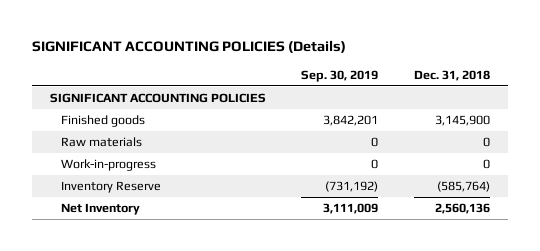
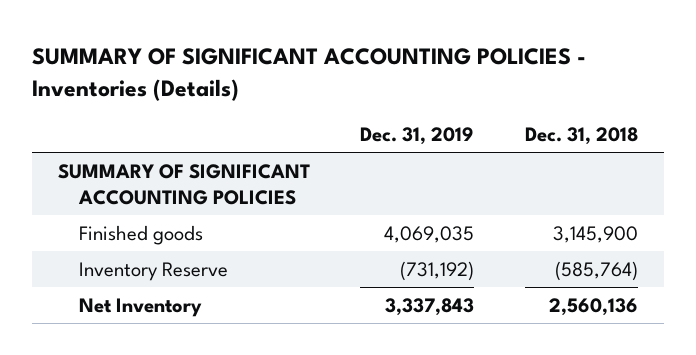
- SIGNIFICANT ACCOUNTING POLICIES (Details)
+ SUMMARY OF SIGNIFICANT ACCOUNTING POLICIES - Inventories (Details)
- | Sep. 30, 2019 | Dec. 31, 2018
+ | Dec. 31, 2019 | Dec. 31, 2018
- SIGNIFICANT ACCOUNTING POLICIES
+ SUMMARY OF SIGNIFICANT ACCOUNTING POLICIES
- Raw materials | 0 | 0
- Work-in-progress | 0 | 0

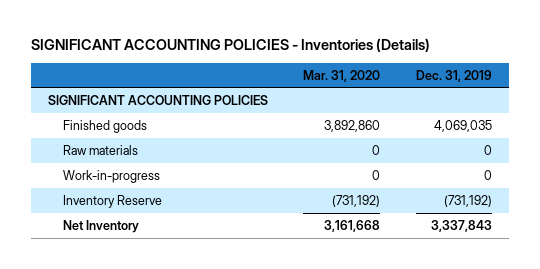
- SUMMARY OF SIGNIFICANT ACCOUNTING POLICIES - Inventories (Details)
+ SIGNIFICANT ACCOUNTING POLICIES - Inventories (Details)
- | Dec. 31, 2019 | Dec. 31, 2018
+ | Mar. 31, 2020 | Dec. 31, 2019
- SUMMARY OF SIGNIFICANT ACCOUNTING POLICIES
+ SIGNIFICANT ACCOUNTING POLICIES
+ Raw materials | 0 | 0
+ Work-in-progress | 0 | 0

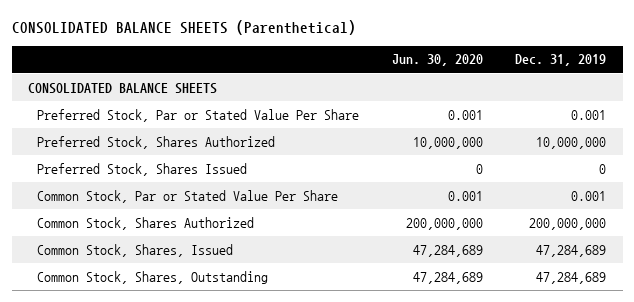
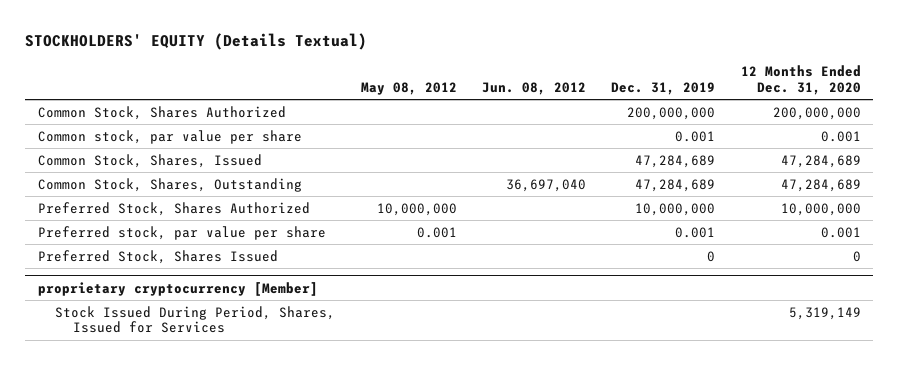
- CONSOLIDATED BALANCE SHEETS (Parenthetical)
+ STOCKHOLDERS' EQUITY (Details Textual)
- | Jun. 30, 2020 | Dec. 31, 2019
+ | May 08, 2012 | Jun. 08, 2012 | Dec. 31, 2019 | 12 Months Ended Dec. 31, 2020
- CONSOLIDATED BALANCE SHEETS
- Preferred Stock, Par or Stated Value Per Share | 0.001 | 0.001
- Common Stock, Par or Stated Value Per Share | 0.001 | 0.001
+ Common stock, par value per share | | | 0.001 | 0.001
moved down: Preferred Stock, Shares Authorized | 10,000,000 | | 10,000,000 | 10,000,000
+ Preferred stock, par value per share | 0.001 | | 0.001 | 0.001
moved down: Preferred Stock, Shares Issued | | | 0 | 0
+ proprietary cryptocurrency [Member]
+ Stock Issued During Period, Shares, Issued for Services | | | | 5,319,149

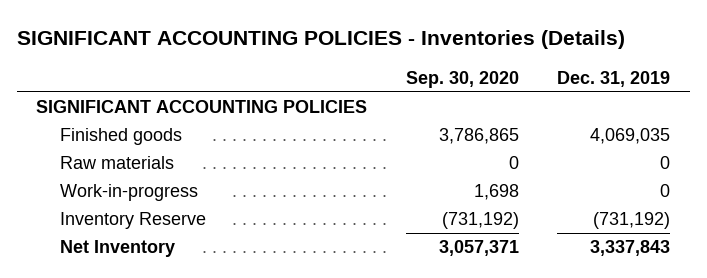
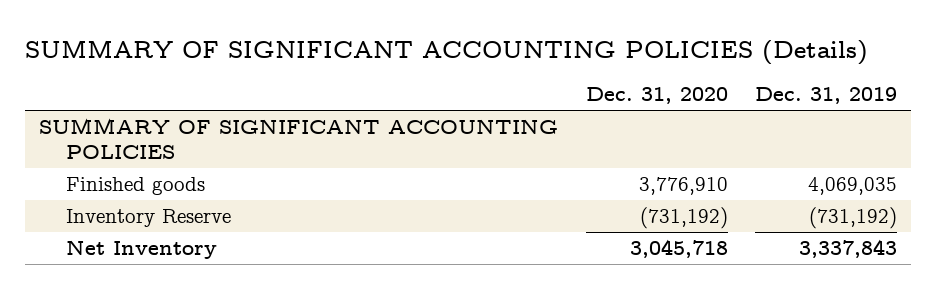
- SIGNIFICANT ACCOUNTING POLICIES - Inventories (Details)
+ SUMMARY OF SIGNIFICANT ACCOUNTING POLICIES (Details)
- | Sep. 30, 2020 | Dec. 31, 2019
+ | Dec. 31, 2020 | Dec. 31, 2019
- SIGNIFICANT ACCOUNTING POLICIES
+ SUMMARY OF SIGNIFICANT ACCOUNTING POLICIES
- Raw materials | 0 | 0
- Work-in-progress | 1,698 | 0

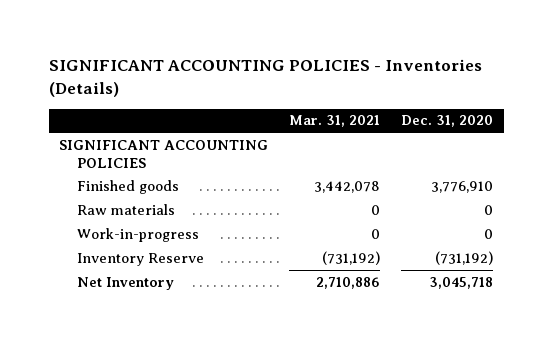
- SUMMARY OF SIGNIFICANT ACCOUNTING POLICIES (Details)
+ SIGNIFICANT ACCOUNTING POLICIES - Inventories (Details)
- | Dec. 31, 2020 | Dec. 31, 2019
+ | Mar. 31, 2021 | Dec. 31, 2020
- SUMMARY OF SIGNIFICANT ACCOUNTING POLICIES
+ SIGNIFICANT ACCOUNTING POLICIES
+ Raw materials | 0 | 0
+ Work-in-progress | 0 | 0

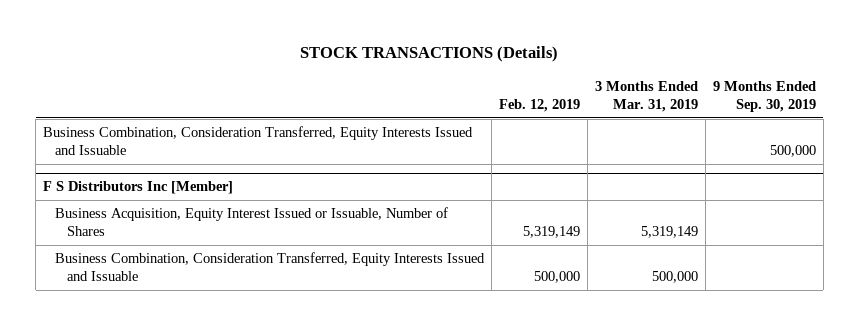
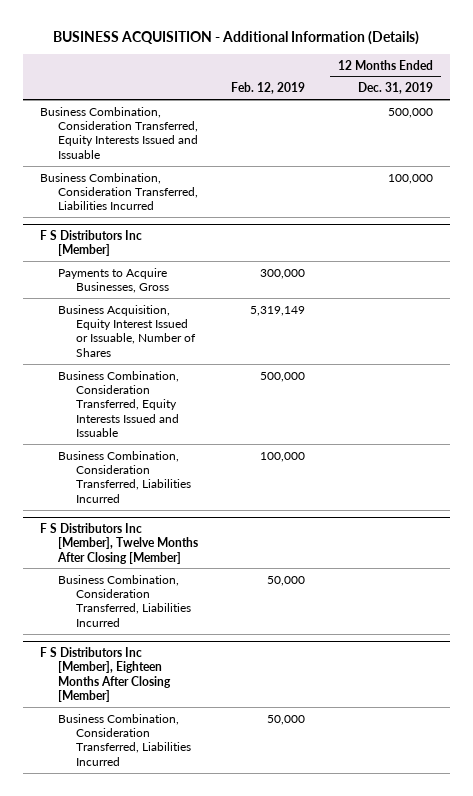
- STOCK TRANSACTIONS (Details)
+ BUSINESS ACQUISITION - Additional Information (Details)
- | Feb. 12, 2019 | 3 Months Ended Mar. 31, 2019 | 9 Months Ended Sep. 30, 2019
+ | Feb. 12, 2019 | 12 Months Ended Dec. 31, 2019
+ Business Combination, Consideration Transferred, Liabilities Incurred | | 100,000
@ F S Distributors Inc [Member]
+ Payments to Acquire Businesses, Gross | 300,000 |
+ Business Combination, Consideration Transferred, Liabilities Incurred | 100,000 |
+ F S Distributors Inc [Member], Twelve Months After Closing [Member]
+ Business Combination, Consideration Transferred, Liabilities Incurred | 50,000 |
+ F S Distributors Inc [Member], Eighteen Months After Closing [Member]
+ Business Combination, Consideration Transferred, Liabilities Incurred | 50,000 |

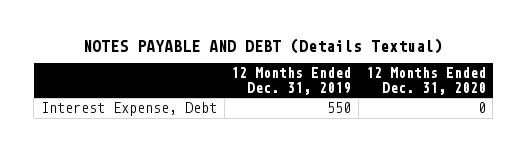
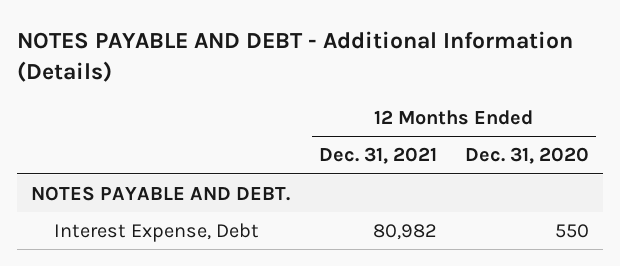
- NOTES PAYABLE AND DEBT (Details Textual)
+ NOTES PAYABLE AND DEBT - Additional Information (Details)
- | 12 Months Ended Dec. 31, 2019 | 12 Months Ended Dec. 31, 2020
+ | 12 Months Ended Dec. 31, 2021 | 12 Months Ended Dec. 31, 2020
- Interest Expense, Debt | 550 | 0
+ NOTES PAYABLE AND DEBT.
+ Interest Expense, Debt | 80,982 | 550

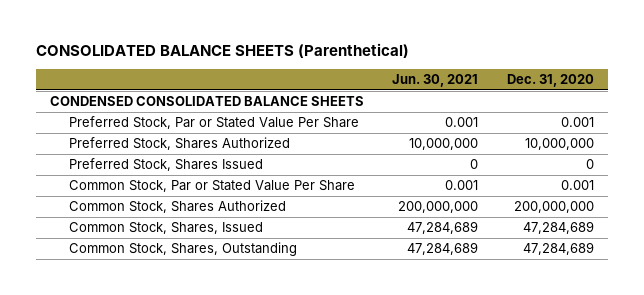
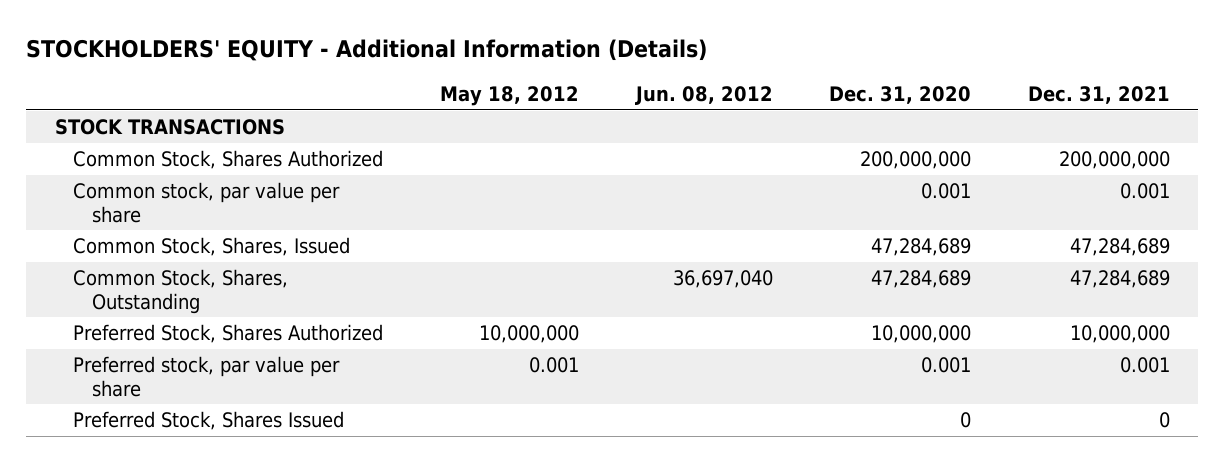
- CONSOLIDATED BALANCE SHEETS (Parenthetical)
+ STOCKHOLDERS' EQUITY - Additional Information (Details)
- | Jun. 30, 2021 | Dec. 31, 2020
+ | May 18, 2012 | Jun. 08, 2012 | Dec. 31, 2020 | Dec. 31, 2021
- CONDENSED CONSOLIDATED BALANCE SHEETS
- Preferred Stock, Par or Stated Value Per Share | 0.001 | 0.001
- Common Stock, Par or Stated Value Per Share | 0.001 | 0.001
+ STOCK TRANSACTIONS
+ Common stock, par value per share | | | 0.001 | 0.001
moved down: Preferred Stock, Shares Authorized | 10,000,000 | | 10,000,000 | 10,000,000
+ Preferred stock, par value per share | 0.001 | | 0.001 | 0.001
moved down: Preferred Stock, Shares Issued | | | 0 | 0

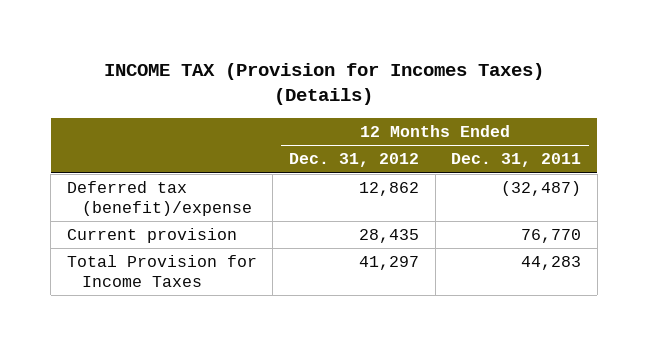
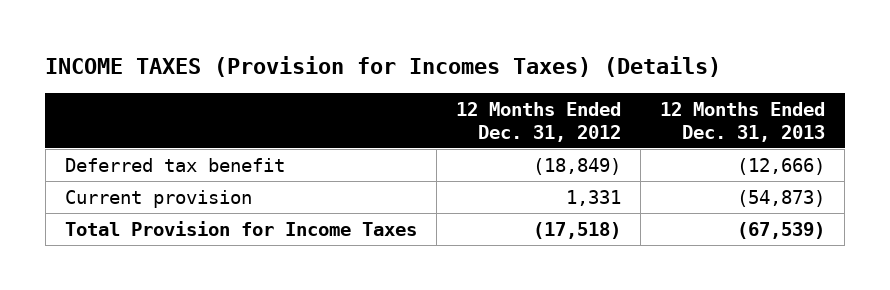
- INCOME TAX (Provision for Incomes Taxes) (Details)
+ INCOME TAXES (Provision for Incomes Taxes) (Details)
- | 12 Months Ended Dec. 31, 2012 | 12 Months Ended Dec. 31, 2011
+ | 12 Months Ended Dec. 31, 2012 | 12 Months Ended Dec. 31, 2013
- Deferred tax (benefit)/expense | 12,862 | (32,487)
- Current provision | 28,435 | 76,770
- Total Provision for Income Taxes | 41,297 | 44,283
+ Deferred tax benefit | (18,849) | (12,666)
+ Current provision | 1,331 | (54,873)
+ Total Provision for Income Taxes | (17,518) | (67,539)

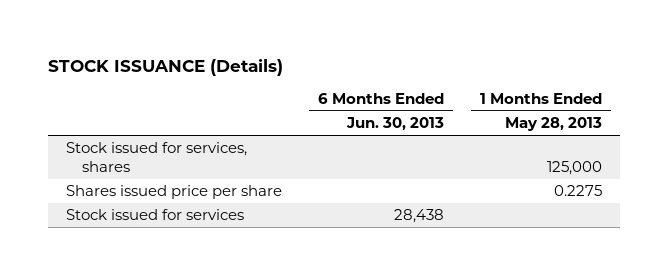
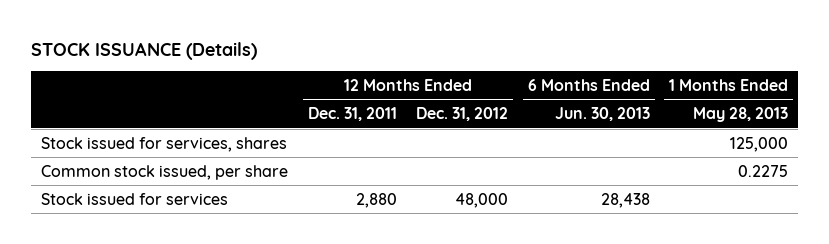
- | 6 Months Ended Jun. 30, 2013 | 1 Months Ended May 28, 2013
+ | 12 Months Ended Dec. 31, 2011 | 12 Months Ended Dec. 31, 2012 | 6 Months Ended Jun. 30, 2013 | 1 Months Ended May 28, 2013
- Shares issued price per share | | 0.2275
+ Common stock issued, per share | | | | 0.2275

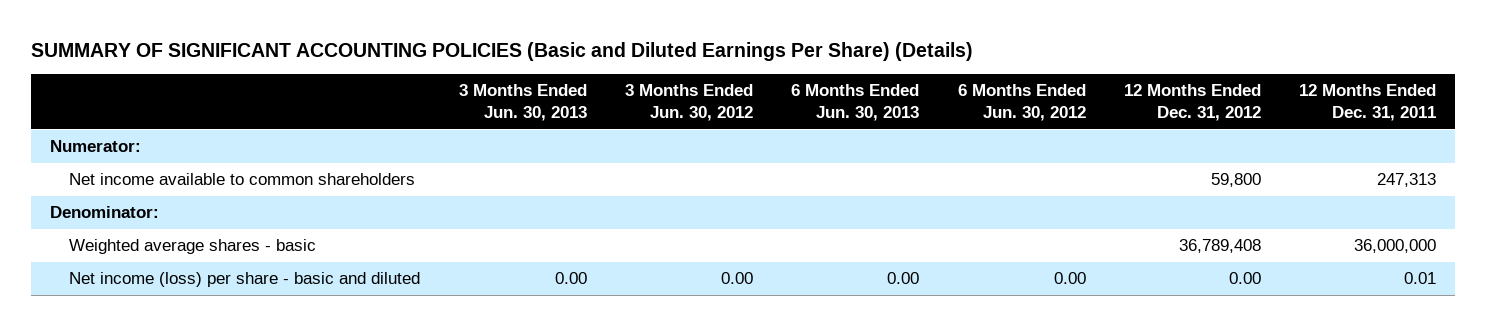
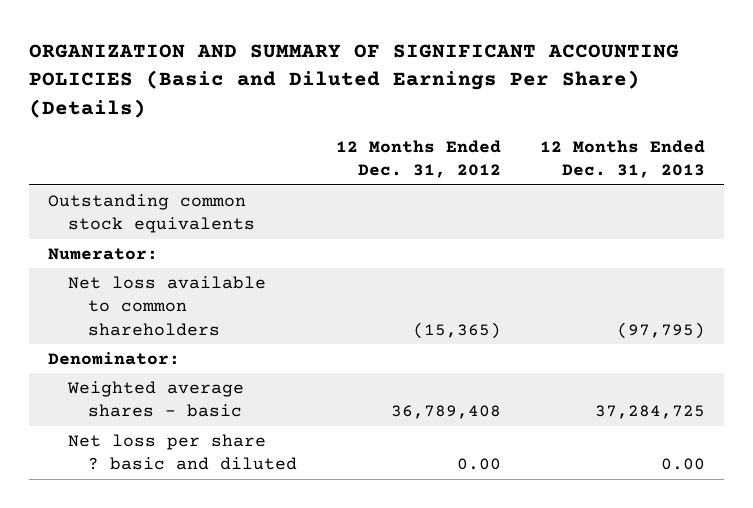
- SUMMARY OF SIGNIFICANT ACCOUNTING POLICIES (Basic and Diluted Earnings Per Share) (Details)
+ ORGANIZATION AND SUMMARY OF SIGNIFICANT ACCOUNTING POLICIES (Basic and Diluted Earnings Per Share) (Details)
- | 3 Months Ended Jun. 30, 2013 | 3 Months Ended Jun. 30, 2012 | 6 Months Ended Jun. 30, 2013 | 6 Months Ended Jun. 30, 2012 | 12 Months Ended Dec. 31, 2012 | 12 Months Ended Dec. 31, 2011
+ | 12 Months Ended Dec. 31, 2012 | 12 Months Ended Dec. 31, 2013
+ Outstanding common stock equivalents
- Net income available to common shareholders | | | | | 59,800 | 247,313
+ Net loss available to common shareholders | (15,365) | (97,795)
- Net income (loss) per share - basic and diluted | 0.00 | 0.00 | 0.00 | 0.00 | 0.00 | 0.01
+ Net loss per share ? basic and diluted | 0.00 | 0.00

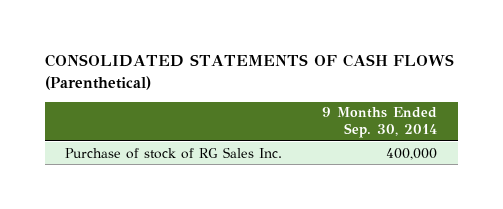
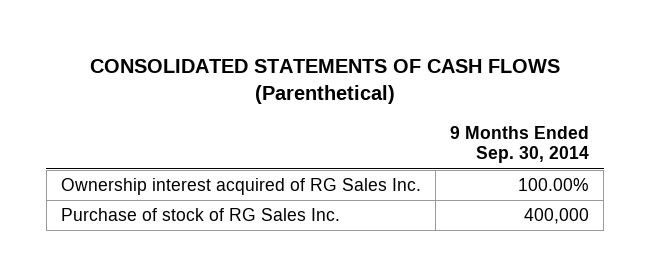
+ Ownership interest acquired of RG Sales Inc. | 100.00%

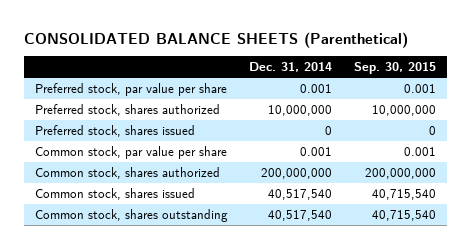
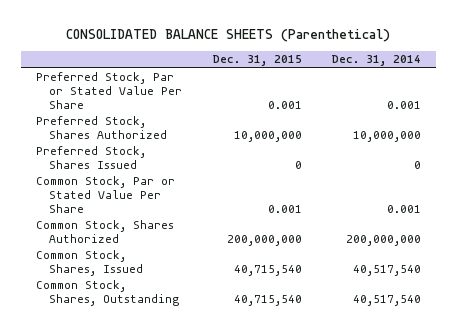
- | Dec. 31, 2014 | Sep. 30, 2015
+ | Dec. 31, 2015 | Dec. 31, 2014
- Preferred stock, par value per share | 0.001 | 0.001
- Preferred stock, shares authorized | 10,000,000 | 10,000,000
- Preferred stock, shares issued | 0 | 0
- Common stock, par value per share | 0.001 | 0.001
- Common stock, shares authorized | 200,000,000 | 200,000,000
- Common stock, shares issued | 40,517,540 | 40,715,540
- Common stock, shares outstanding | 40,517,540 | 40,715,540
+ Preferred Stock, Par or Stated Value Per Share | 0.001 | 0.001
+ Preferred Stock, Shares Authorized | 10,000,000 | 10,000,000
+ Preferred Stock, Shares Issued | 0 | 0
+ Common Stock, Par or Stated Value Per Share | 0.001 | 0.001
+ Common Stock, Shares Authorized | 200,000,000 | 200,000,000
+ Common Stock, Shares, Issued | 40,715,540 | 40,517,540
+ Common Stock, Shares, Outstanding | 40,715,540 | 40,517,540

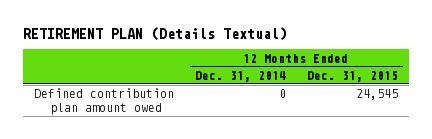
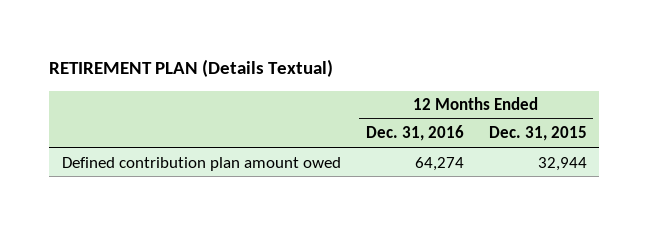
- | 12 Months Ended Dec. 31, 2014 | 12 Months Ended Dec. 31, 2015
+ | 12 Months Ended Dec. 31, 2016 | 12 Months Ended Dec. 31, 2015
- Defined contribution plan amount owed | 0 | 24,545
+ Defined contribution plan amount owed | 64,274 | 32,944

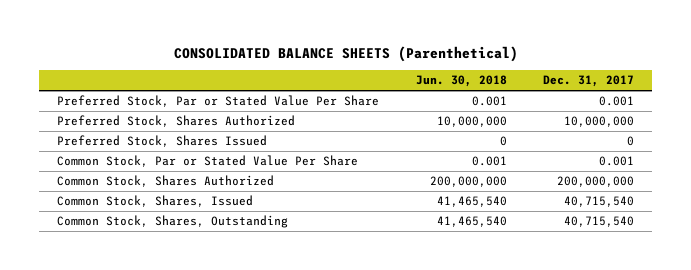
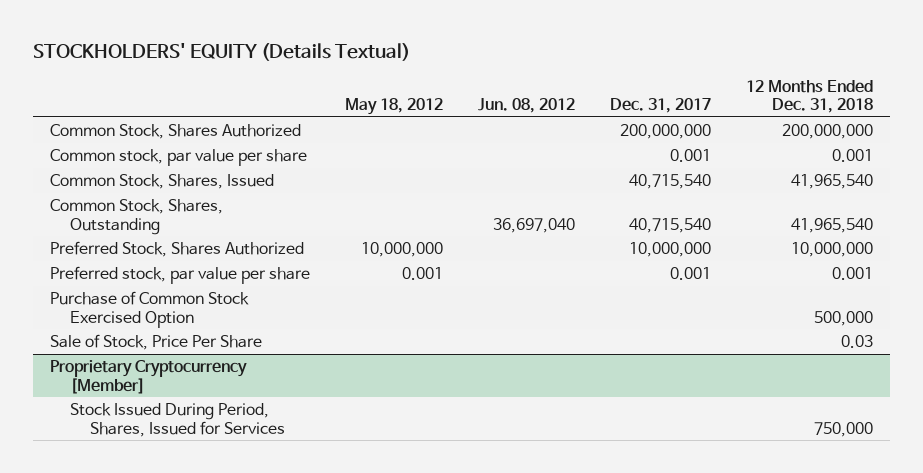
- CONSOLIDATED BALANCE SHEETS (Parenthetical)
+ STOCKHOLDERS' EQUITY (Details Textual)
- | Jun. 30, 2018 | Dec. 31, 2017
+ | May 18, 2012 | Jun. 08, 2012 | Dec. 31, 2017 | 12 Months Ended Dec. 31, 2018
- Preferred Stock, Par or Stated Value Per Share | 0.001 | 0.001
- Preferred Stock, Shares Issued | 0 | 0
- Common Stock, Par or Stated Value Per Share | 0.001 | 0.001
+ Common stock, par value per share | | | 0.001 | 0.001
moved down: Preferred Stock, Shares Authorized | 10,000,000 | | 10,000,000 | 10,000,000
+ Preferred stock, par value per share | 0.001 | | 0.001 | 0.001
+ Purchase of Common Stock Exercised Option | | | | 500,000
+ Sale of Stock, Price Per Share | | | | 0.03
+ Proprietary Cryptocurrency [Member]
+ Stock Issued During Period, Shares, Issued for Services | | | | 750,000

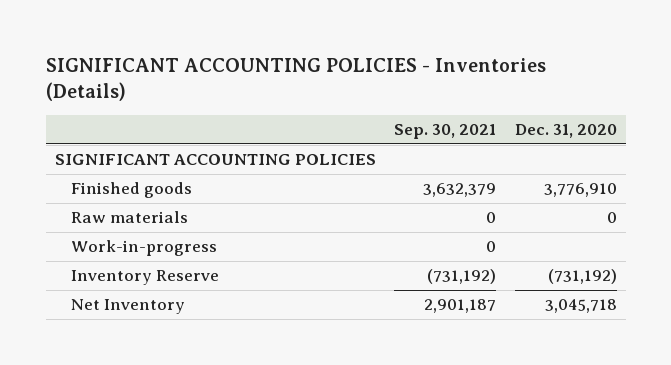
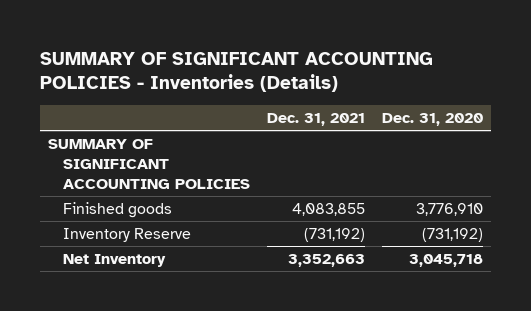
- SIGNIFICANT ACCOUNTING POLICIES - Inventories (Details)
+ SUMMARY OF SIGNIFICANT ACCOUNTING POLICIES - Inventories (Details)
- | Sep. 30, 2021 | Dec. 31, 2020
+ | Dec. 31, 2021 | Dec. 31, 2020
- SIGNIFICANT ACCOUNTING POLICIES
+ SUMMARY OF SIGNIFICANT ACCOUNTING POLICIES
- Raw materials | 0 | 0
- Work-in-progress | 0 |

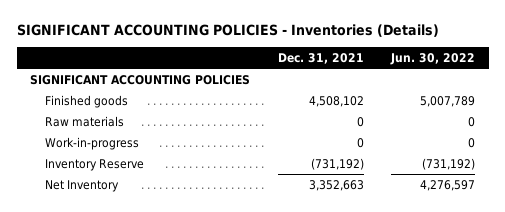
- SUMMARY OF SIGNIFICANT ACCOUNTING POLICIES - Inventories (Details)
+ SIGNIFICANT ACCOUNTING POLICIES - Inventories (Details)
- | Dec. 31, 2021 | Dec. 31, 2020
+ | Dec. 31, 2021 | Jun. 30, 2022
- SUMMARY OF SIGNIFICANT ACCOUNTING POLICIES
- Finished goods | 4,083,855 | 3,776,910
+ SIGNIFICANT ACCOUNTING POLICIES
+ Finished goods | 4,508,102 | 5,007,789
+ Raw materials | 0 | 0
+ Work-in-progress | 0 | 0

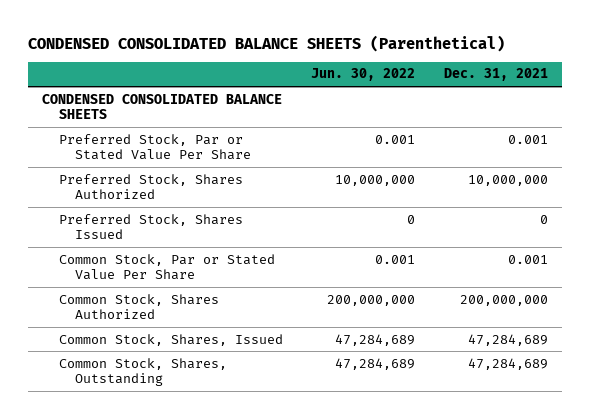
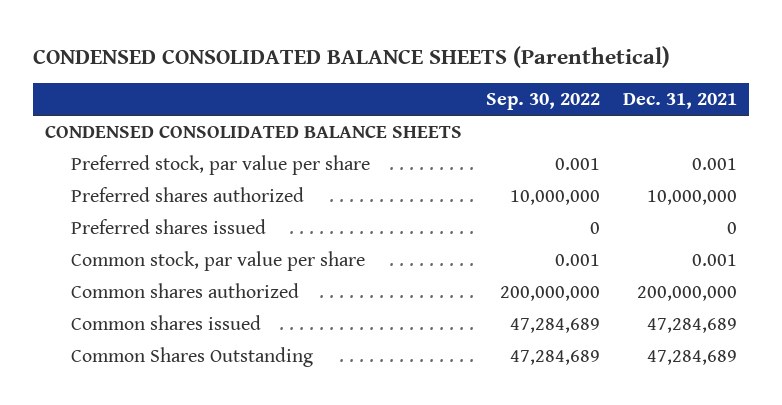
- | Jun. 30, 2022 | Dec. 31, 2021
+ | Sep. 30, 2022 | Dec. 31, 2021
- Preferred Stock, Par or Stated Value Per Share | 0.001 | 0.001
- Preferred Stock, Shares Authorized | 10,000,000 | 10,000,000
- Preferred Stock, Shares Issued | 0 | 0
- Common Stock, Par or Stated Value Per Share | 0.001 | 0.001
- Common Stock, Shares Authorized | 200,000,000 | 200,000,000
- Common Stock, Shares, Issued | 47,284,689 | 47,284,689
- Common Stock, Shares, Outstanding | 47,284,689 | 47,284,689
+ Preferred stock, par value per share | 0.001 | 0.001
+ Preferred shares authorized | 10,000,000 | 10,000,000
+ Preferred shares issued | 0 | 0
+ Common stock, par value per share | 0.001 | 0.001
+ Common shares authorized | 200,000,000 | 200,000,000
+ Common shares issued | 47,284,689 | 47,284,689
+ Common Shares Outstanding | 47,284,689 | 47,284,689

